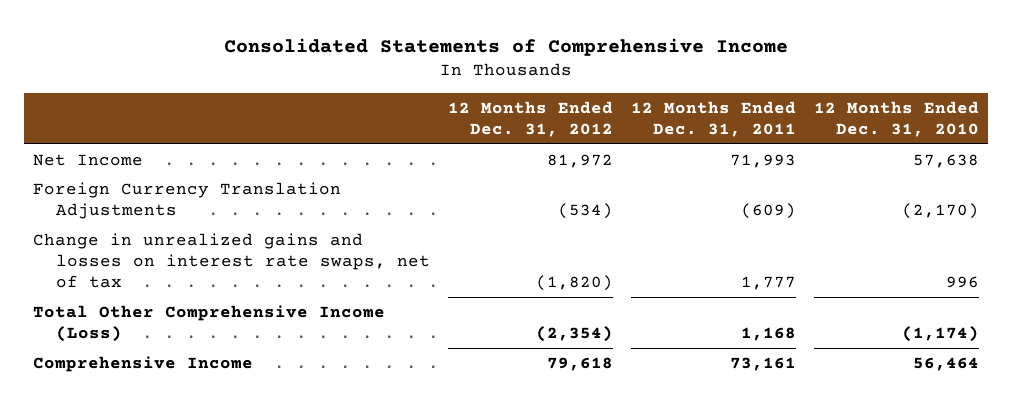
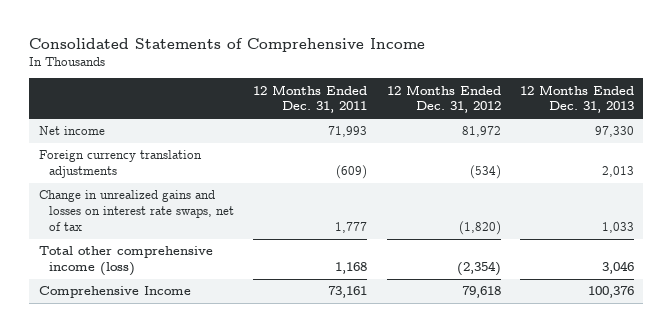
- | 12 Months Ended Dec. 31, 2012 | 12 Months Ended Dec. 31, 2011 | 12 Months Ended Dec. 31, 2010
+ | 12 Months Ended Dec. 31, 2011 | 12 Months Ended Dec. 31, 2012 | 12 Months Ended Dec. 31, 2013
- Net Income | 81,972 | 71,993 | 57,638
- Foreign Currency Translation Adjustments | (534) | (609) | (2,170)
+ Net income | 71,993 | 81,972 | 97,330
+ Foreign currency translation adjustments | (609) | (534) | 2,013
- Total Other Comprehensive Income (Loss) | (2,354) | 1,168 | (1,174)
+ Total other comprehensive income (loss) | 1,168 | (2,354) | 3,046

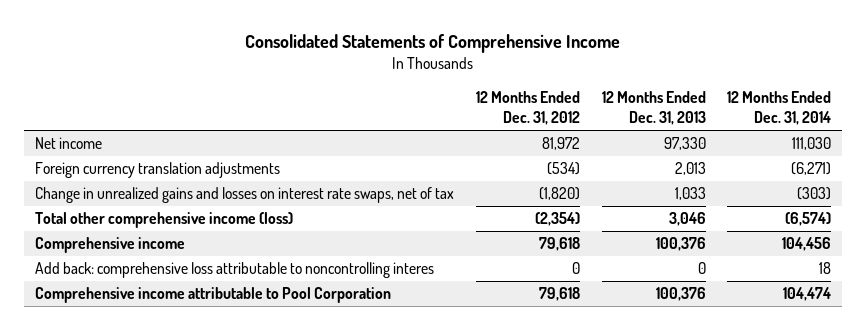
- | 12 Months Ended Dec. 31, 2011 | 12 Months Ended Dec. 31, 2012 | 12 Months Ended Dec. 31, 2013
+ | 12 Months Ended Dec. 31, 2012 | 12 Months Ended Dec. 31, 2013 | 12 Months Ended Dec. 31, 2014
- Comprehensive Income | 73,161 | 79,618 | 100,376
+ Comprehensive income | 79,618 | 100,376 | 104,456
+ Add back: comprehensive loss attributable to noncontrolling interes | 0 | 0 | 18
+ Comprehensive income attributable to Pool Corporation | 79,618 | 100,376 | 104,474

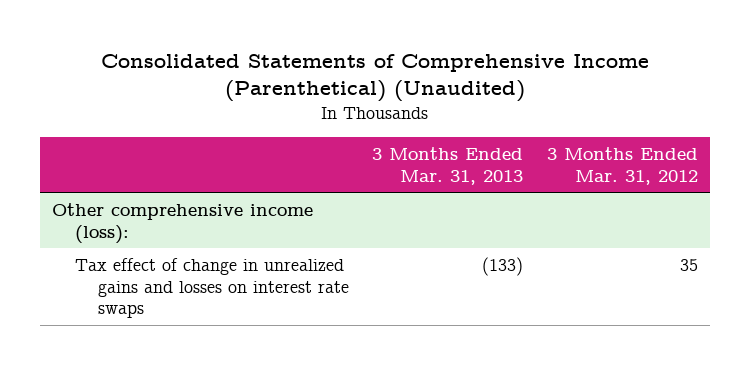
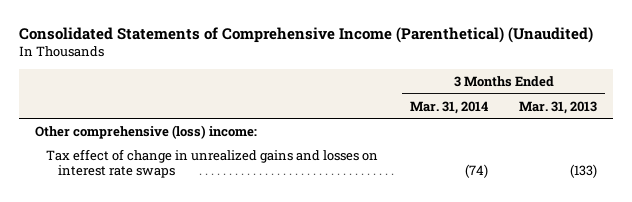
- | 3 Months Ended Mar. 31, 2013 | 3 Months Ended Mar. 31, 2012
+ | 3 Months Ended Mar. 31, 2014 | 3 Months Ended Mar. 31, 2013
- Other comprehensive income (loss):
+ Other comprehensive (loss) income:

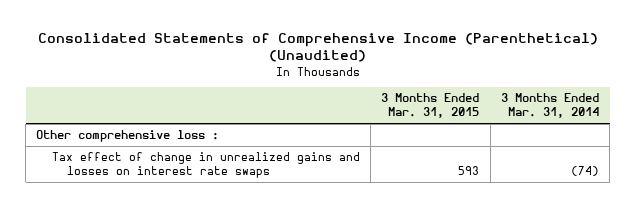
- | 3 Months Ended Mar. 31, 2014 | 3 Months Ended Mar. 31, 2013
+ | 3 Months Ended Mar. 31, 2015 | 3 Months Ended Mar. 31, 2014
- Other comprehensive (loss) income:
+ Other comprehensive loss :

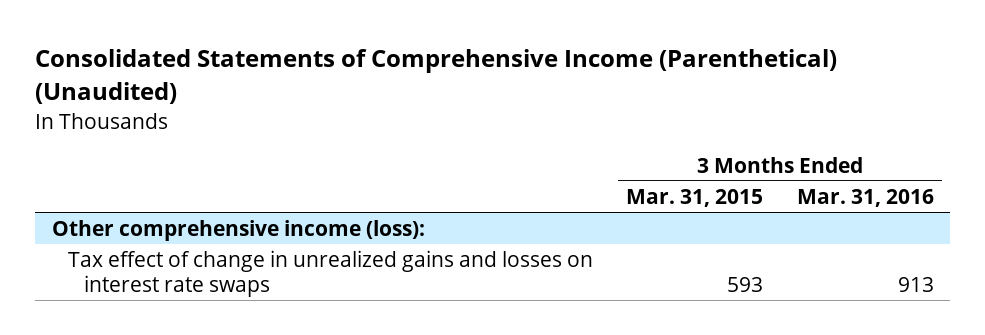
- | 3 Months Ended Mar. 31, 2015 | 3 Months Ended Mar. 31, 2014
+ | 3 Months Ended Mar. 31, 2015 | 3 Months Ended Mar. 31, 2016
- Other comprehensive loss :
+ Other comprehensive income (loss):

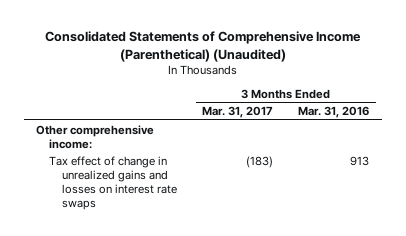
- | 3 Months Ended Mar. 31, 2015 | 3 Months Ended Mar. 31, 2016
+ | 3 Months Ended Mar. 31, 2017 | 3 Months Ended Mar. 31, 2016
- Other comprehensive income (loss):
+ Other comprehensive income:

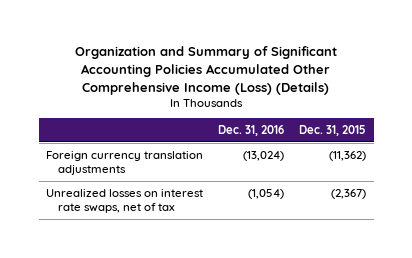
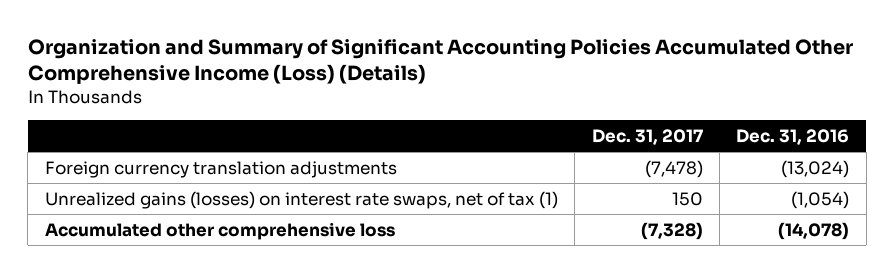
- | Dec. 31, 2016 | Dec. 31, 2015
+ | Dec. 31, 2017 | Dec. 31, 2016
- Unrealized losses on interest rate swaps, net of tax | (1,054) | (2,367)
+ Unrealized gains (losses) on interest rate swaps, net of tax (1) | 150 | (1,054)
+ Accumulated other comprehensive loss | (7,328) | (14,078)

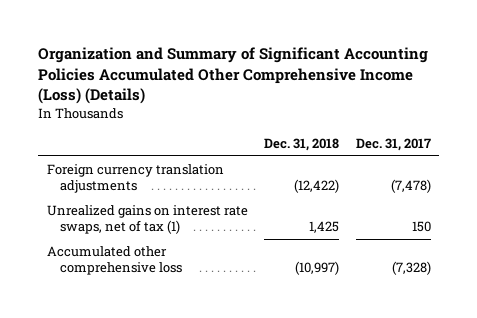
- | Dec. 31, 2017 | Dec. 31, 2016
+ | Dec. 31, 2018 | Dec. 31, 2017
- Unrealized gains (losses) on interest rate swaps, net of tax (1) | 150 | (1,054)
+ Unrealized gains on interest rate swaps, net of tax (1) | 1,425 | 150

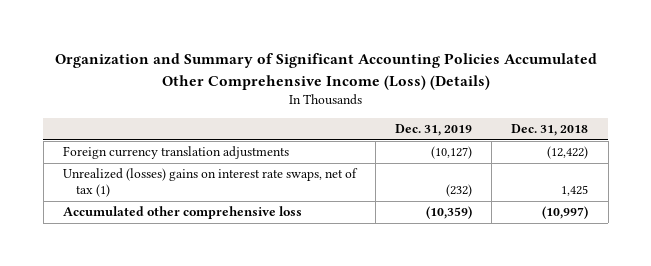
- | Dec. 31, 2018 | Dec. 31, 2017
+ | Dec. 31, 2019 | Dec. 31, 2018
- Unrealized gains on interest rate swaps, net of tax (1) | 1,425 | 150
+ Unrealized (losses) gains on interest rate swaps, net of tax (1) | (232) | 1,425

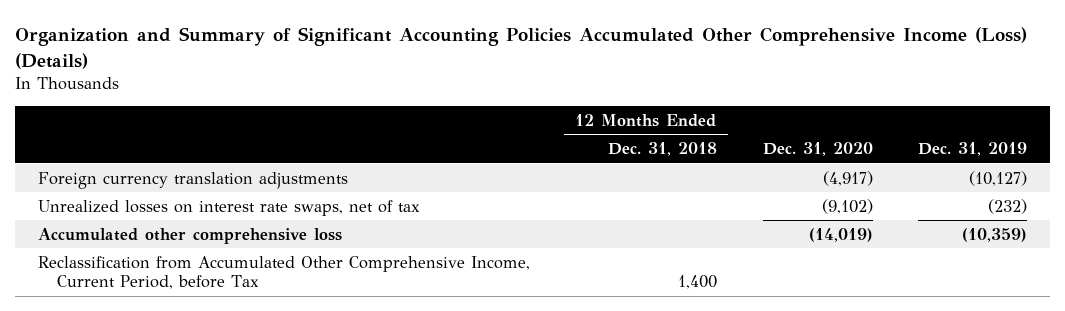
- | Dec. 31, 2019 | Dec. 31, 2018
+ | 12 Months Ended Dec. 31, 2018 | Dec. 31, 2020 | Dec. 31, 2019
- Unrealized (losses) gains on interest rate swaps, net of tax (1) | (232) | 1,425
+ Unrealized losses on interest rate swaps, net of tax | | (9,102) | (232)
+ Reclassification from Accumulated Other Comprehensive Income, Current Period, before Tax | 1,400 | |

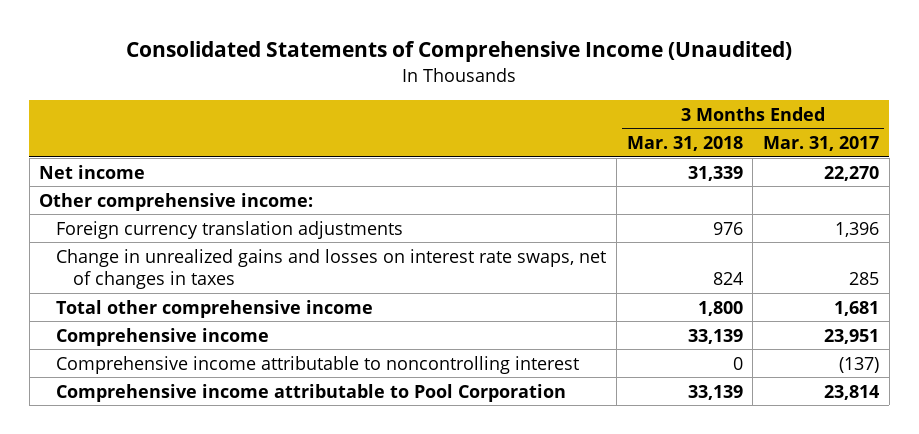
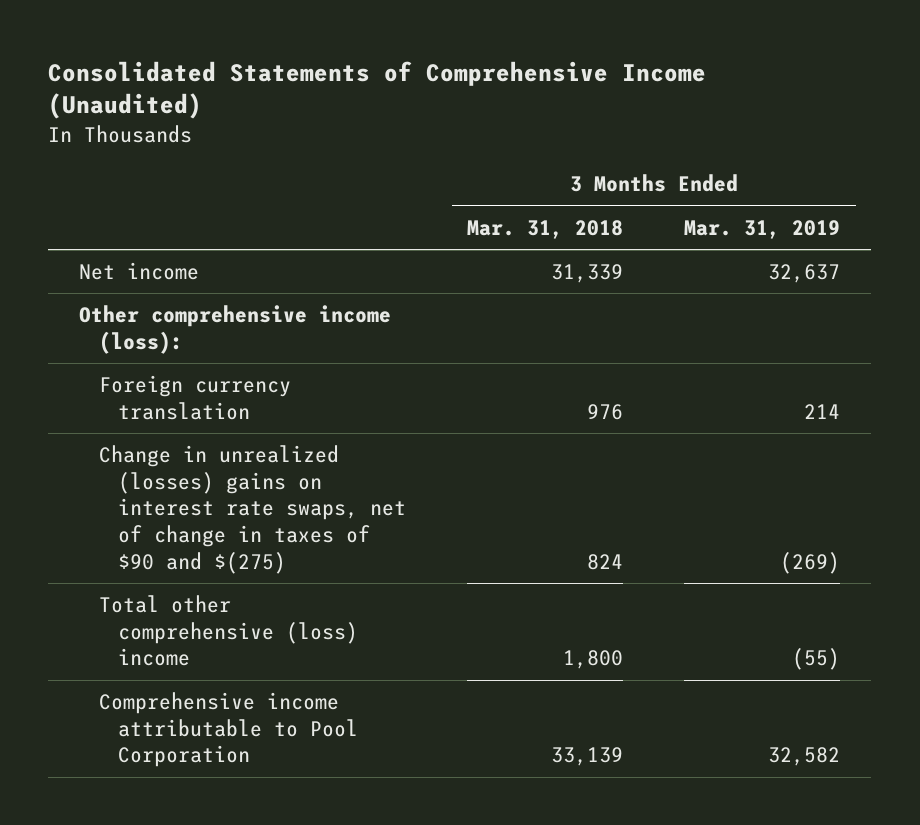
- | 3 Months Ended Mar. 31, 2018 | 3 Months Ended Mar. 31, 2017
+ | 3 Months Ended Mar. 31, 2018 | 3 Months Ended Mar. 31, 2019
- Other comprehensive income:
- Foreign currency translation adjustments | 976 | 1,396
- Change in unrealized gains and losses on interest rate swaps, net of changes in taxes | 824 | 285
- Total other comprehensive income | 1,800 | 1,681
- Comprehensive income | 33,139 | 23,951
- Comprehensive income attributable to noncontrolling interest | 0 | (137)
+ Other comprehensive income (loss):
+ Foreign currency translation | 976 | 214
+ Change in unrealized (losses) gains on interest rate swaps, net of change in taxes of $90 and $(275) | 824 | (269)
+ Total other comprehensive (loss) income | 1,800 | (55)

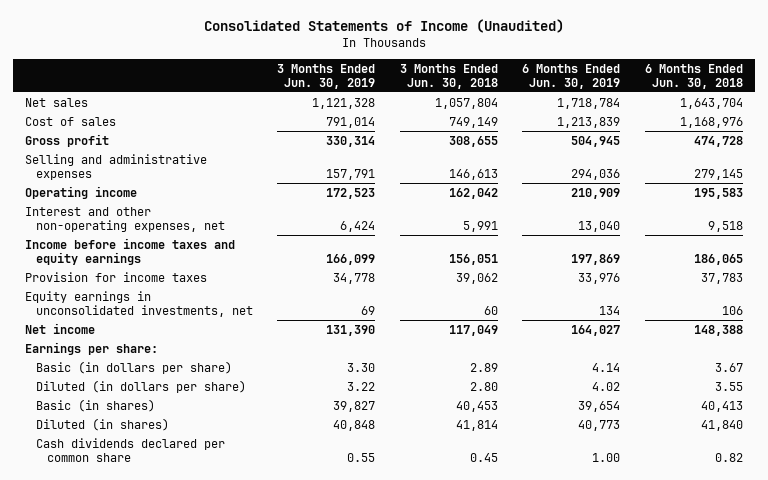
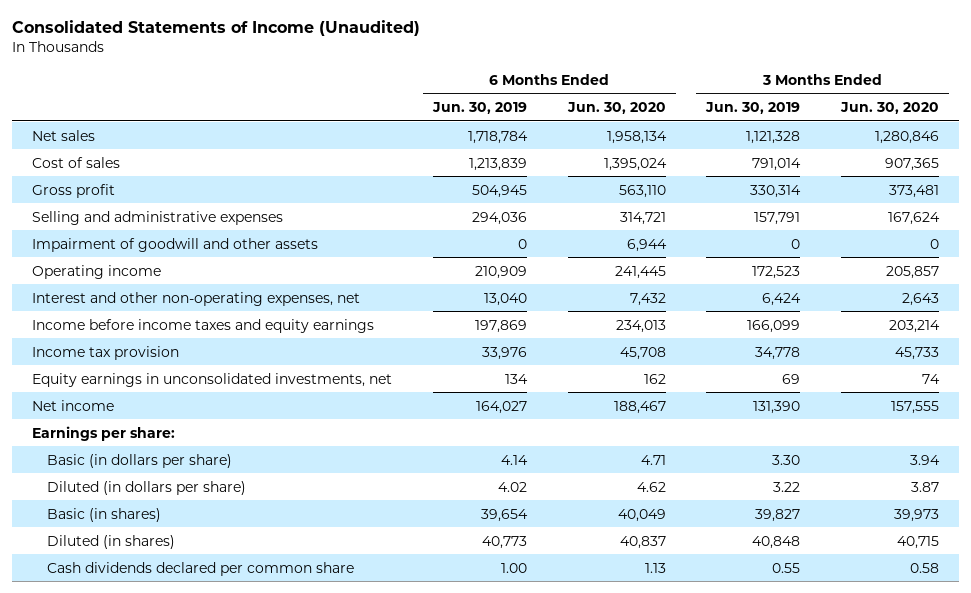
- | 3 Months Ended Jun. 30, 2019 | 3 Months Ended Jun. 30, 2018 | 6 Months Ended Jun. 30, 2019 | 6 Months Ended Jun. 30, 2018
+ | 6 Months Ended Jun. 30, 2019 | 6 Months Ended Jun. 30, 2020 | 3 Months Ended Jun. 30, 2019 | 3 Months Ended Jun. 30, 2020
+ Impairment of goodwill and other assets | 0 | 6,944 | 0 | 0
- Provision for income taxes | 34,778 | 39,062 | 33,976 | 37,783
+ Income tax provision | 33,976 | 45,708 | 34,778 | 45,733

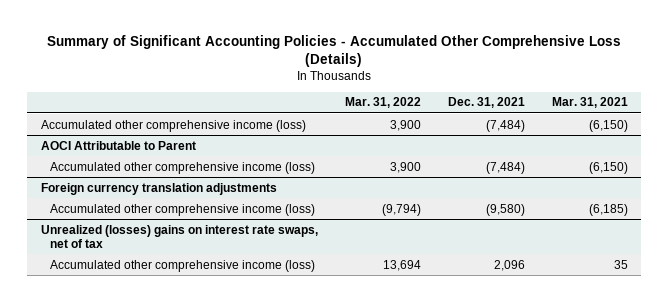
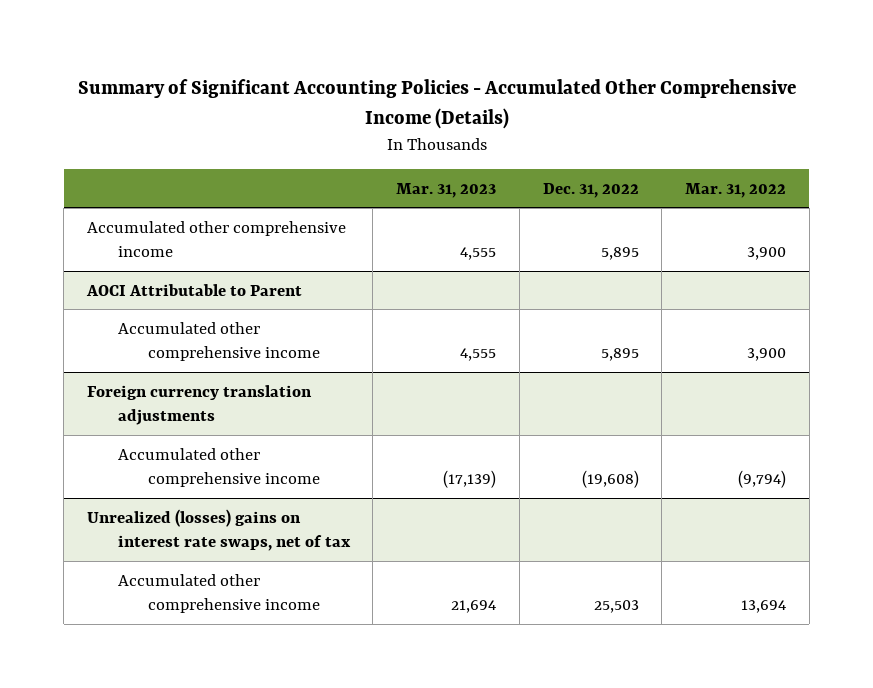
- Summary of Significant Accounting Policies - Accumulated Other Comprehensive Loss (Details)
+ Summary of Significant Accounting Policies - Accumulated Other Comprehensive Income (Details)
- | Mar. 31, 2022 | Dec. 31, 2021 | Mar. 31, 2021
+ | Mar. 31, 2023 | Dec. 31, 2022 | Mar. 31, 2022
- Accumulated other comprehensive income (loss) | 3,900 | (7,484) | (6,150)
+ Accumulated other comprehensive income | 4,555 | 5,895 | 3,900
@ AOCI Attributable to Parent
- Accumulated other comprehensive income (loss) | 3,900 | (7,484) | (6,150)
+ Accumulated other comprehensive income | 4,555 | 5,895 | 3,900
@ Foreign currency translation adjustments
- Accumulated other comprehensive income (loss) | (9,794) | (9,580) | (6,185)
+ Accumulated other comprehensive income | (17,139) | (19,608) | (9,794)
@ Unrealized (losses) gains on interest rate swaps, net of tax
- Accumulated other comprehensive income (loss) | 13,694 | 2,096 | 35
+ Accumulated other comprehensive income | 21,694 | 25,503 | 13,694

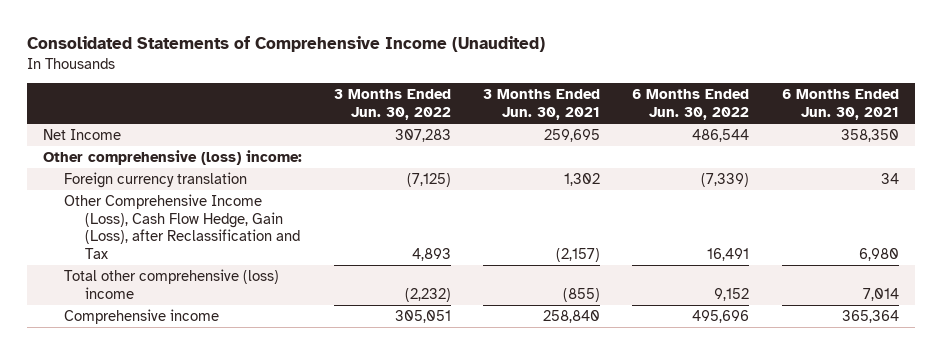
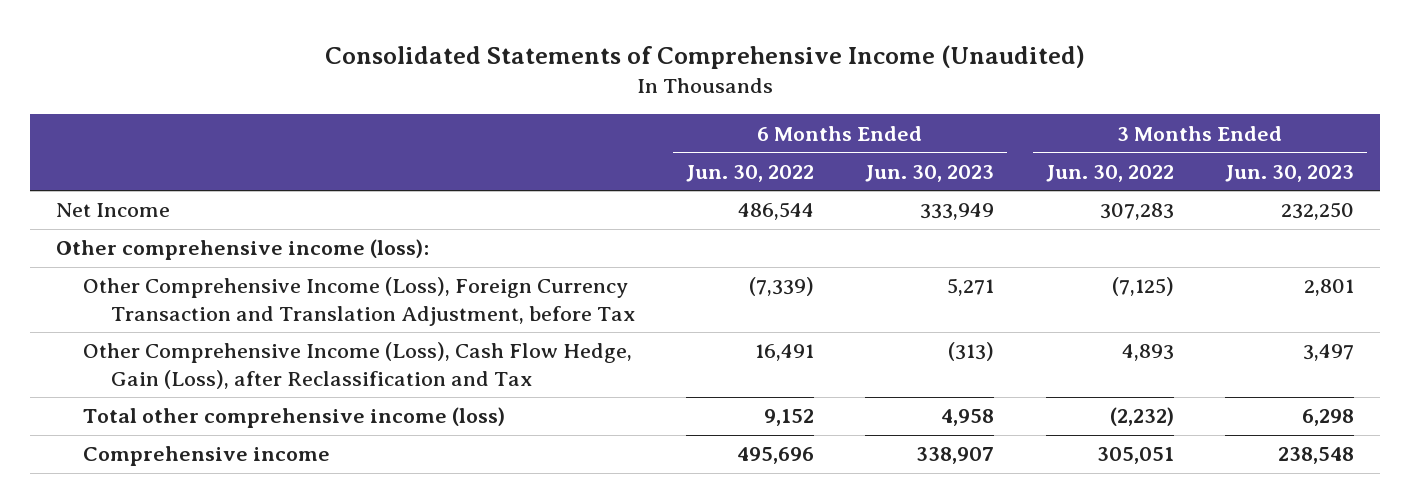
- | 3 Months Ended Jun. 30, 2022 | 3 Months Ended Jun. 30, 2021 | 6 Months Ended Jun. 30, 2022 | 6 Months Ended Jun. 30, 2021
+ | 6 Months Ended Jun. 30, 2022 | 6 Months Ended Jun. 30, 2023 | 3 Months Ended Jun. 30, 2022 | 3 Months Ended Jun. 30, 2023
- Other comprehensive (loss) income:
- Foreign currency translation | (7,125) | 1,302 | (7,339) | 34
+ Other comprehensive income (loss):
+ Other Comprehensive Income (Loss), Foreign Currency Transaction and Translation Adjustment, before Tax | (7,339) | 5,271 | (7,125) | 2,801
- Total other comprehensive (loss) income | (2,232) | (855) | 9,152 | 7,014
+ Total other comprehensive income (loss) | 9,152 | 4,958 | (2,232) | 6,298

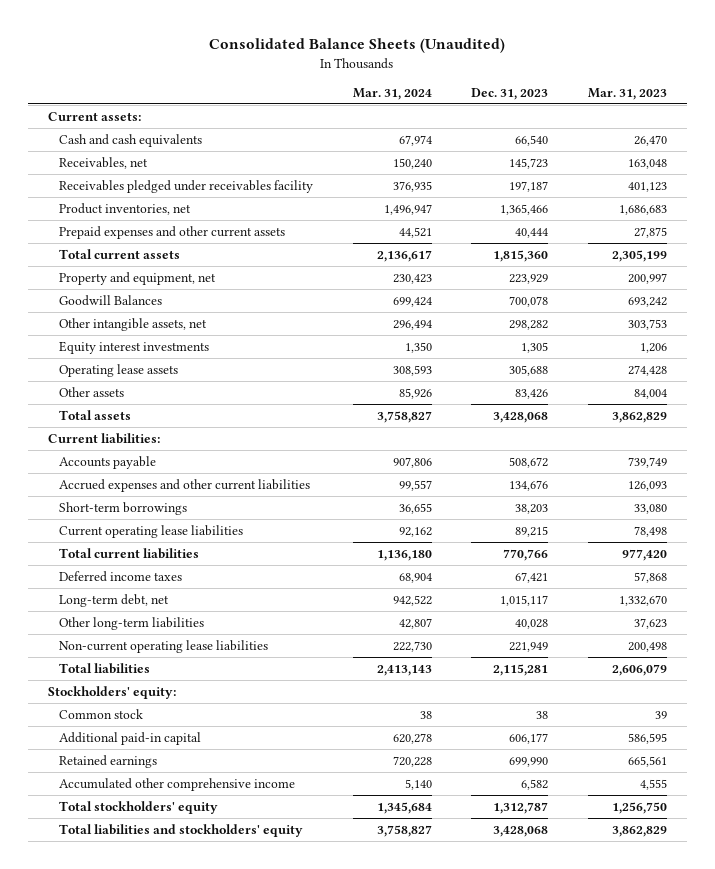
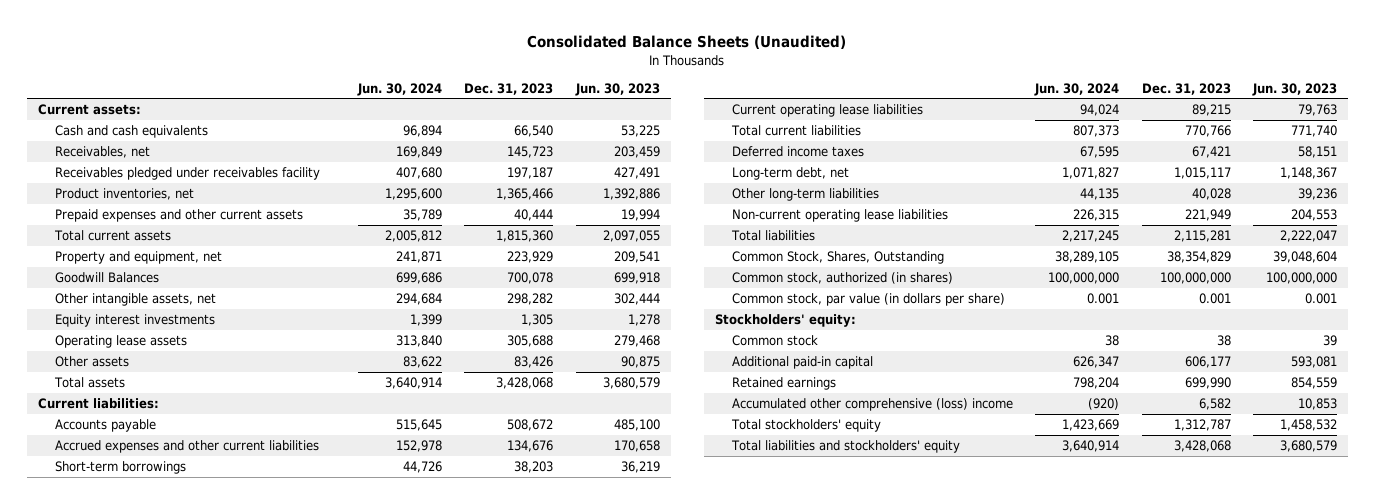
- | Mar. 31, 2024 | Dec. 31, 2023 | Mar. 31, 2023
+ | Jun. 30, 2024 | Dec. 31, 2023 | Jun. 30, 2023
+ Common Stock, Shares, Outstanding | 38,289,105 | 38,354,829 | 39,048,604
+ Common stock, authorized (in shares) | 100,000,000 | 100,000,000 | 100,000,000
+ Common stock, par value (in dollars per share) | 0.001 | 0.001 | 0.001
- Accumulated other comprehensive income | 5,140 | 6,582 | 4,555
+ Accumulated other comprehensive (loss) income | (920) | 6,582 | 10,853

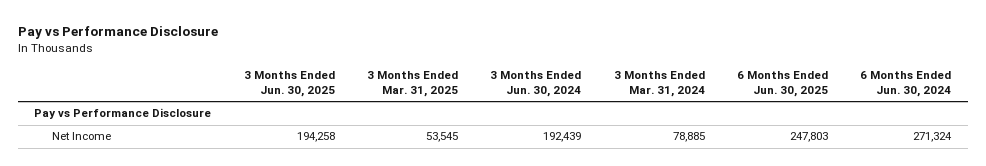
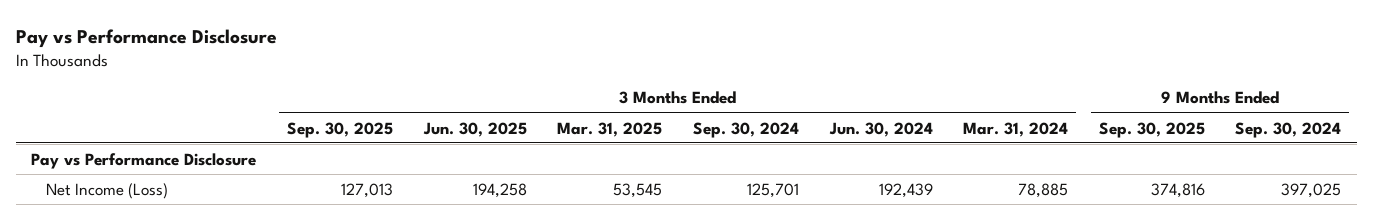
- | 3 Months Ended Jun. 30, 2025 | 3 Months Ended Mar. 31, 2025 | 3 Months Ended Jun. 30, 2024 | 3 Months Ended Mar. 31, 2024 | 6 Months Ended Jun. 30, 2025 | 6 Months Ended Jun. 30, 2024
+ | 3 Months Ended Sep. 30, 2025 | 3 Months Ended Jun. 30, 2025 | 3 Months Ended Mar. 31, 2025 | 3 Months Ended Sep. 30, 2024 | 3 Months Ended Jun. 30, 2024 | 3 Months Ended Mar. 31, 2024 | 9 Months Ended Sep. 30, 2025 | 9 Months Ended Sep. 30, 2024
- Net Income | 194,258 | 53,545 | 192,439 | 78,885 | 247,803 | 271,324
+ Net Income (Loss) | 127,013 | 194,258 | 53,545 | 125,701 | 192,439 | 78,885 | 374,816 | 397,025

